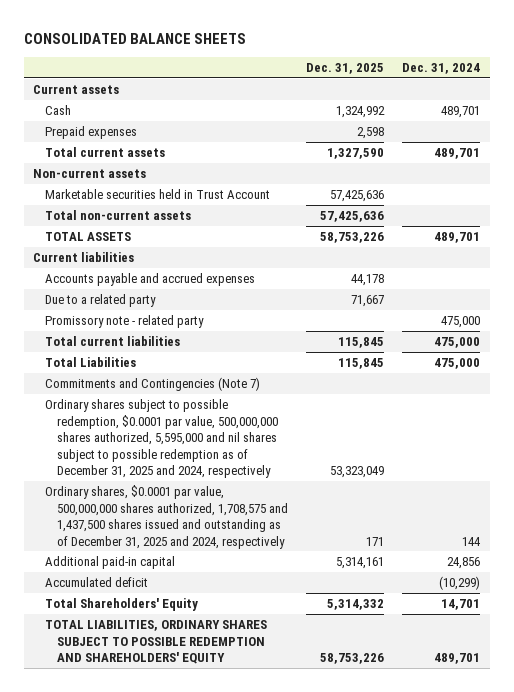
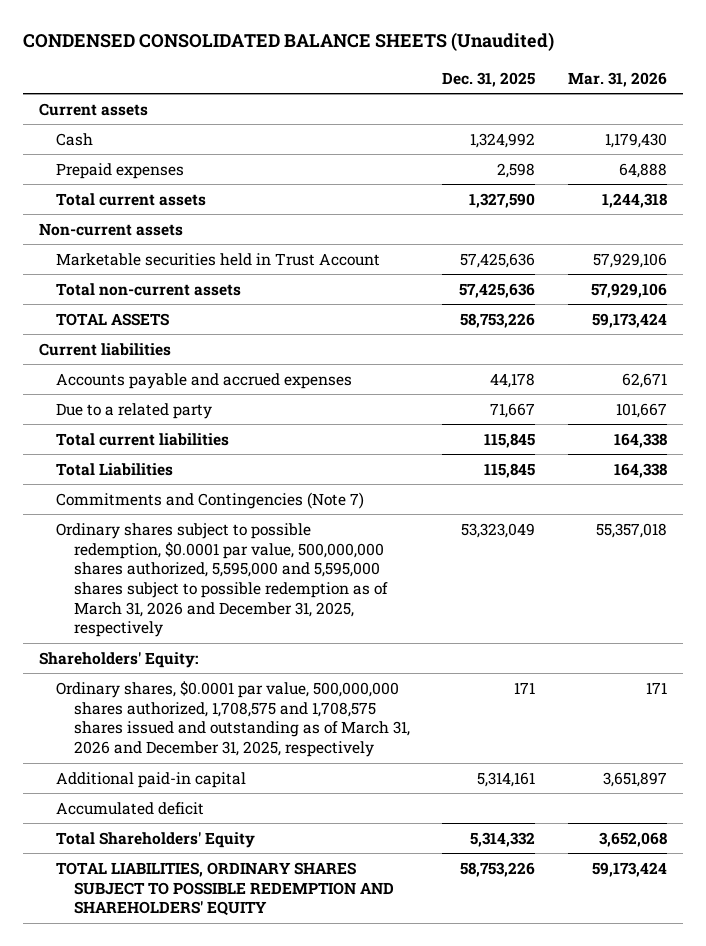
- CONSOLIDATED BALANCE SHEETS
+ CONDENSED CONSOLIDATED BALANCE SHEETS (Unaudited)
- | Dec. 31, 2025 | Dec. 31, 2024
+ | Dec. 31, 2025 | Mar. 31, 2026
- Promissory note - related party | | 475,000
- Ordinary shares subject to possible redemption, $0.0001 par value, 500,000,000 shares authorized, 5,595,000 and nil shares subject to possible redemption as of December 31, 2025 and 2024, respectively | 53,323,049 |
- Ordinary shares, $0.0001 par value, 500,000,000 shares authorized, 1,708,575 and 1,437,500 shares issued and outstanding as of December 31, 2025 and 2024, respectively | 171 | 144
+ Ordinary shares subject to possible redemption, $0.0001 par value, 500,000,000 shares authorized, 5,595,000 and 5,595,000 shares subject to possible redemption as of March 31, 2026 and December 31, 2025, respectively | 53,323,049 | 55,357,018
+ Shareholders' Equity:
+ Ordinary shares, $0.0001 par value, 500,000,000 shares authorized, 1,708,575 and 1,708,575 shares issued and outstanding as of March 31, 2026 and December 31, 2025, respectively | 171 | 171

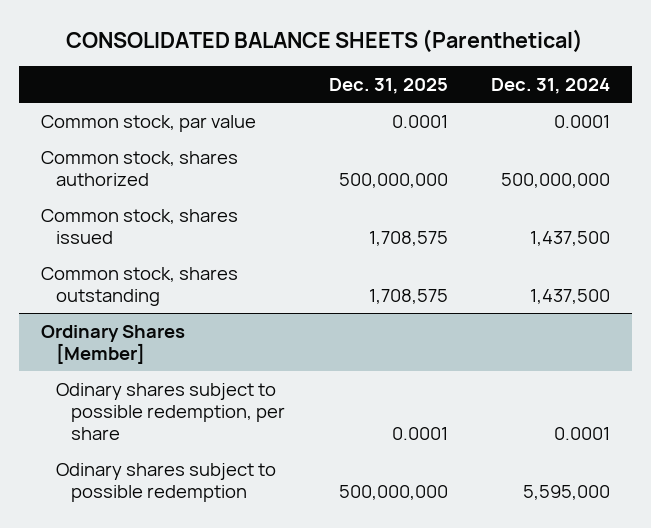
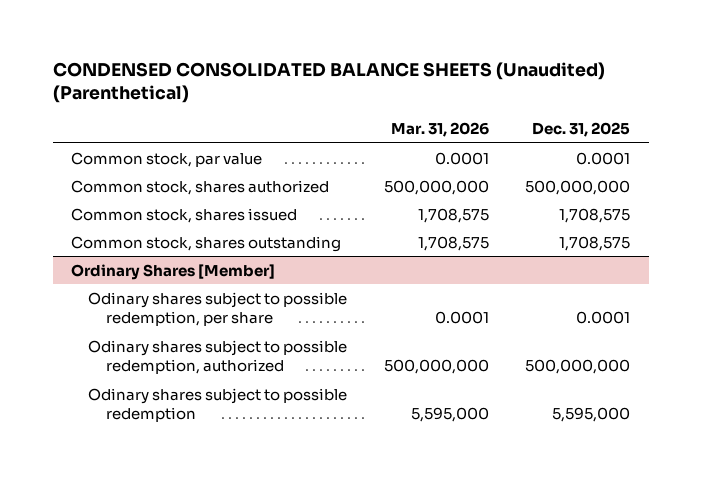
- CONSOLIDATED BALANCE SHEETS (Parenthetical)
+ CONDENSED CONSOLIDATED BALANCE SHEETS (Unaudited) (Parenthetical)
- | Dec. 31, 2025 | Dec. 31, 2024
+ | Mar. 31, 2026 | Dec. 31, 2025
@ Ordinary Shares [Member]
- Odinary shares subject to possible redemption | 500,000,000 | 5,595,000
+ Odinary shares subject to possible redemption, authorized | 500,000,000 | 500,000,000
+ Odinary shares subject to possible redemption | 5,595,000 | 5,595,000

